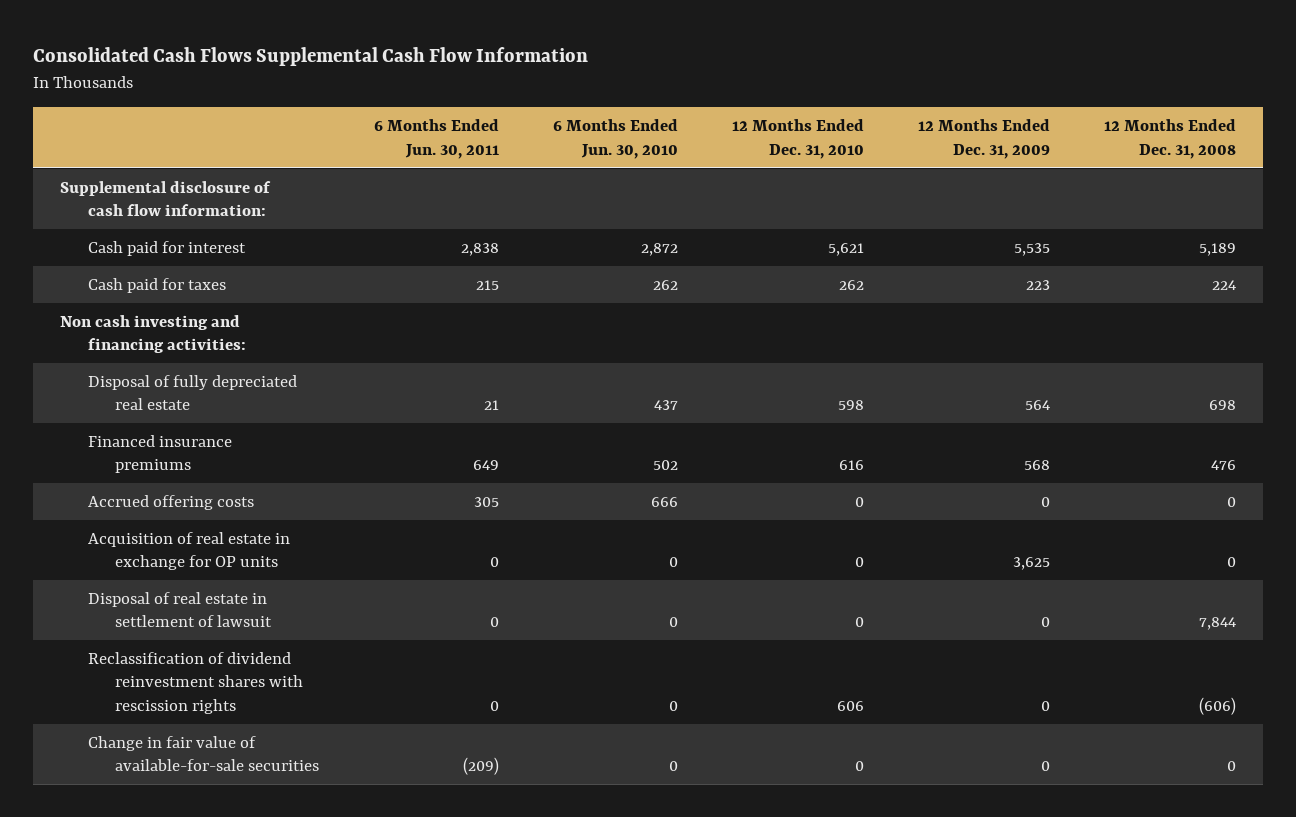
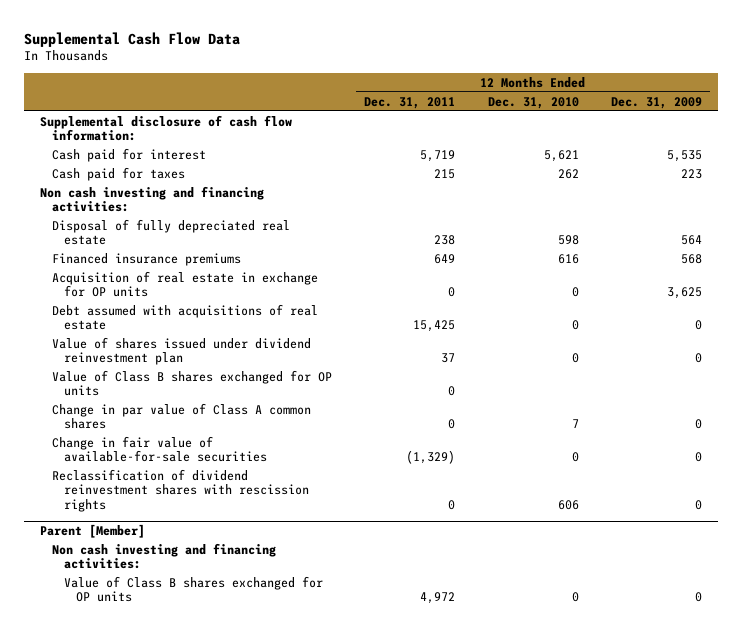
- Consolidated Cash Flows Supplemental Cash Flow Information
+ Supplemental Cash Flow Data
- | 6 Months Ended Jun. 30, 2011 | 6 Months Ended Jun. 30, 2010 | 12 Months Ended Dec. 31, 2010 | 12 Months Ended Dec. 31, 2009 | 12 Months Ended Dec. 31, 2008
+ | 12 Months Ended Dec. 31, 2011 | 12 Months Ended Dec. 31, 2010 | 12 Months Ended Dec. 31, 2009
- Accrued offering costs | 305 | 666 | 0 | 0 | 0
- Disposal of real estate in settlement of lawsuit | 0 | 0 | 0 | 0 | 7,844
+ Debt assumed with acquisitions of real estate | 15,425 | 0 | 0
+ Value of shares issued under dividend reinvestment plan | 37 | 0 | 0
+ Value of Class B shares exchanged for OP units | 0 | |
+ Change in par value of Class A common shares | 0 | 7 | 0
moved down: Reclassification of dividend reinvestment shares with rescission rights | 0 | 606 | 0
+ Parent [Member]
+ Non cash investing and financing activities:
+ Value of Class B shares exchanged for OP units | 4,972 | 0 | 0

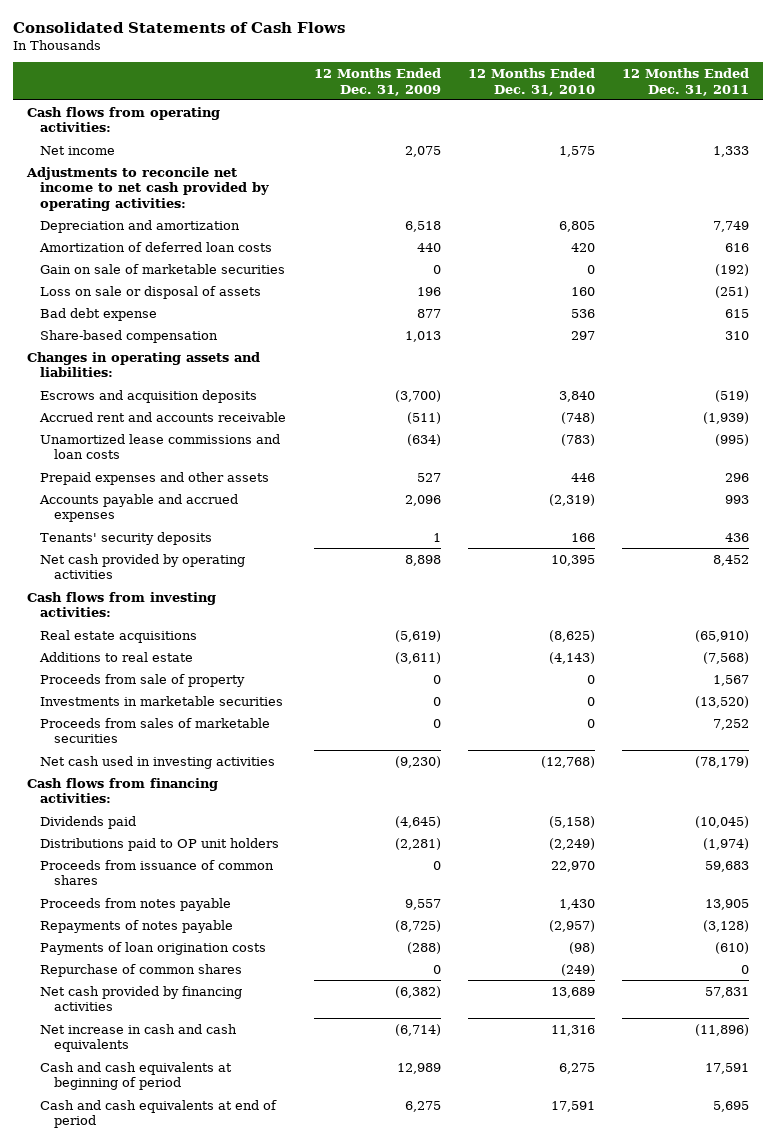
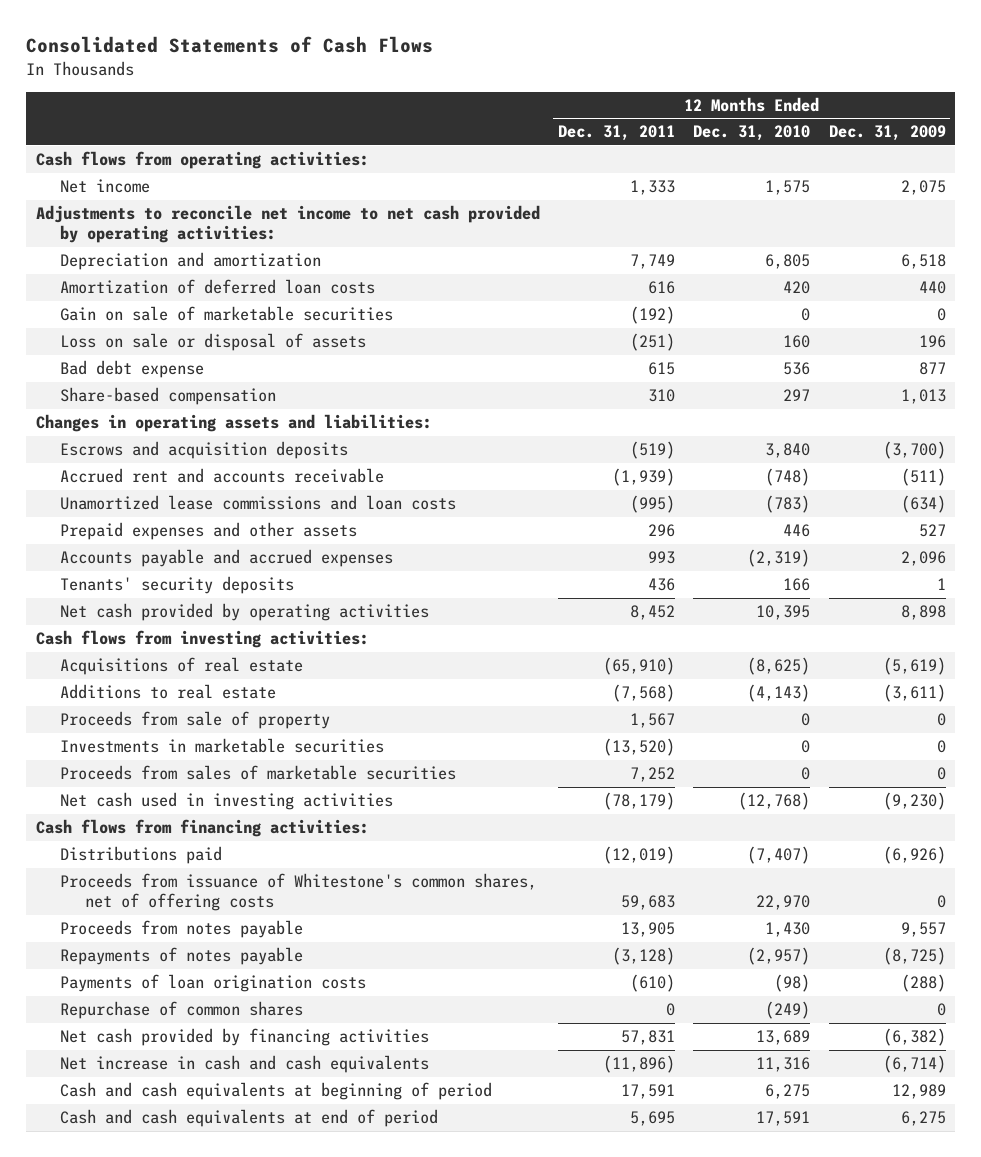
- | 12 Months Ended Dec. 31, 2009 | 12 Months Ended Dec. 31, 2010 | 12 Months Ended Dec. 31, 2011
+ | 12 Months Ended Dec. 31, 2011 | 12 Months Ended Dec. 31, 2010 | 12 Months Ended Dec. 31, 2009
- Real estate acquisitions | (5,619) | (8,625) | (65,910)
+ Acquisitions of real estate | (65,910) | (8,625) | (5,619)
- Dividends paid | (4,645) | (5,158) | (10,045)
- Distributions paid to OP unit holders | (2,281) | (2,249) | (1,974)
- Proceeds from issuance of common shares | 0 | 22,970 | 59,683
+ Distributions paid | (12,019) | (7,407) | (6,926)
+ Proceeds from issuance of Whitestone's common shares, net of offering costs | 59,683 | 22,970 | 0

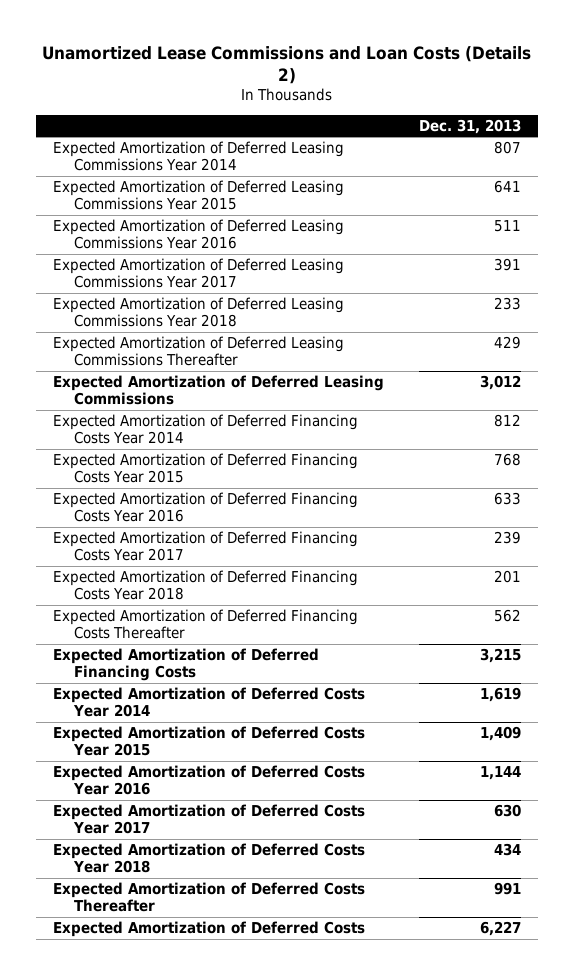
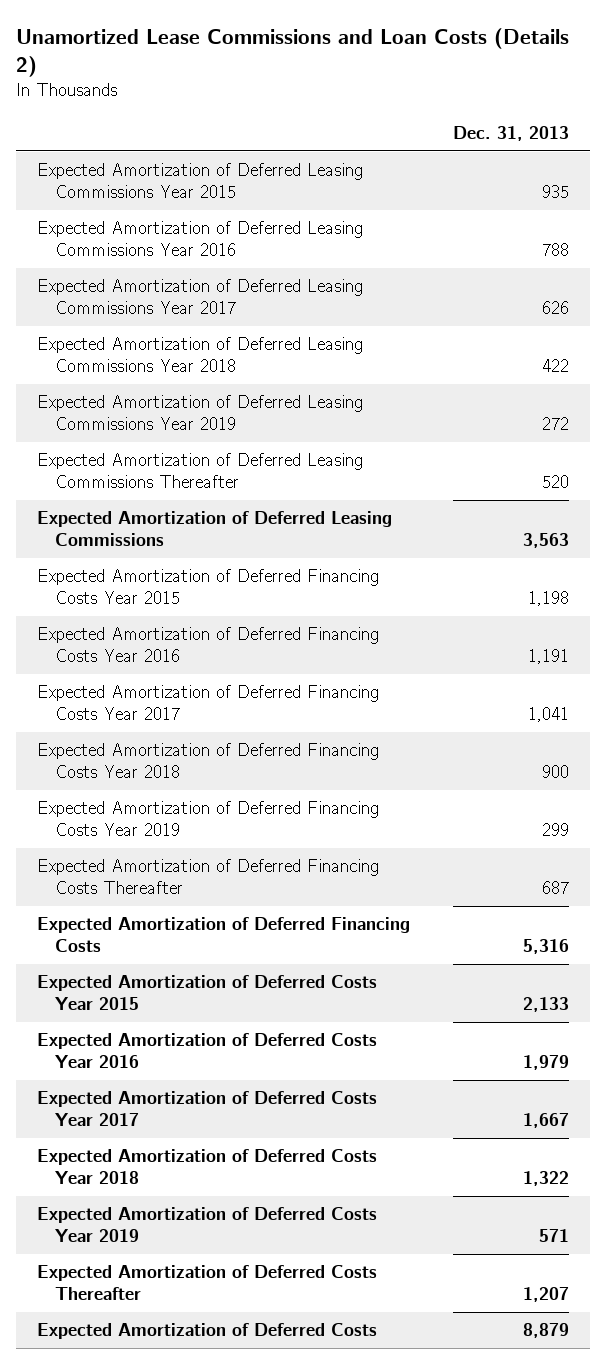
- Expected Amortization of Deferred Leasing Commissions Year 2014 | 807
- Expected Amortization of Deferred Leasing Commissions Year 2015 | 641
- Expected Amortization of Deferred Leasing Commissions Year 2016 | 511
- Expected Amortization of Deferred Leasing Commissions Year 2017 | 391
- Expected Amortization of Deferred Leasing Commissions Year 2018 | 233
- Expected Amortization of Deferred Leasing Commissions Thereafter | 429
- Expected Amortization of Deferred Leasing Commissions | 3,012
- Expected Amortization of Deferred Financing Costs Year 2014 | 812
- Expected Amortization of Deferred Financing Costs Year 2015 | 768
- Expected Amortization of Deferred Financing Costs Year 2016 | 633
- Expected Amortization of Deferred Financing Costs Year 2017 | 239
- Expected Amortization of Deferred Financing Costs Year 2018 | 201
- Expected Amortization of Deferred Financing Costs Thereafter | 562
- Expected Amortization of Deferred Financing Costs | 3,215
- Expected Amortization of Deferred Costs Year 2014 | 1,619
- Expected Amortization of Deferred Costs Year 2015 | 1,409
- Expected Amortization of Deferred Costs Year 2016 | 1,144
- Expected Amortization of Deferred Costs Year 2017 | 630
- Expected Amortization of Deferred Costs Year 2018 | 434
- Expected Amortization of Deferred Costs Thereafter | 991
- Expected Amortization of Deferred Costs | 6,227
+ Expected Amortization of Deferred Leasing Commissions Year 2015 | 935
+ Expected Amortization of Deferred Leasing Commissions Year 2016 | 788
+ Expected Amortization of Deferred Leasing Commissions Year 2017 | 626
+ Expected Amortization of Deferred Leasing Commissions Year 2018 | 422
+ Expected Amortization of Deferred Leasing Commissions Year 2019 | 272
+ Expected Amortization of Deferred Leasing Commissions Thereafter | 520
+ Expected Amortization of Deferred Leasing Commissions | 3,563
+ Expected Amortization of Deferred Financing Costs Year 2015 | 1,198
+ Expected Amortization of Deferred Financing Costs Year 2016 | 1,191
+ Expected Amortization of Deferred Financing Costs Year 2017 | 1,041
+ Expected Amortization of Deferred Financing Costs Year 2018 | 900
+ Expected Amortization of Deferred Financing Costs Year 2019 | 299
+ Expected Amortization of Deferred Financing Costs Thereafter | 687
+ Expected Amortization of Deferred Financing Costs | 5,316
+ Expected Amortization of Deferred Costs Year 2015 | 2,133
+ Expected Amortization of Deferred Costs Year 2016 | 1,979
+ Expected Amortization of Deferred Costs Year 2017 | 1,667
+ Expected Amortization of Deferred Costs Year 2018 | 1,322
+ Expected Amortization of Deferred Costs Year 2019 | 571
+ Expected Amortization of Deferred Costs Thereafter | 1,207
+ Expected Amortization of Deferred Costs | 8,879

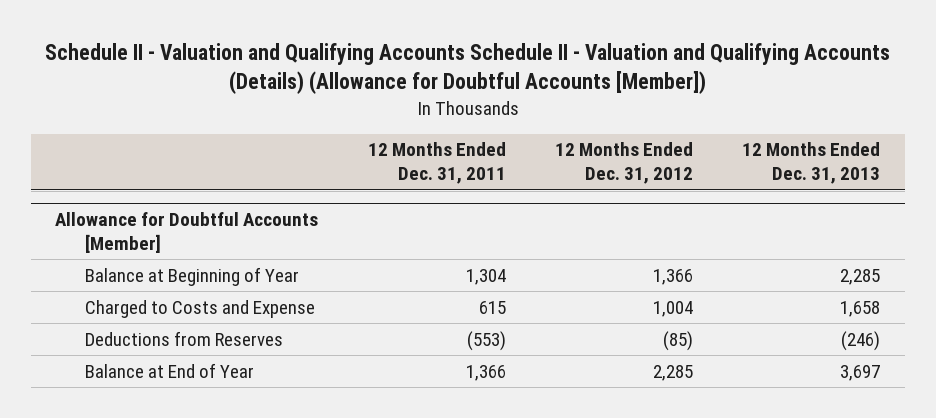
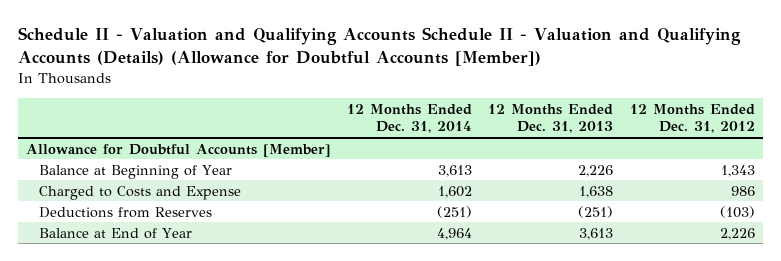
- | 12 Months Ended Dec. 31, 2011 | 12 Months Ended Dec. 31, 2012 | 12 Months Ended Dec. 31, 2013
+ | 12 Months Ended Dec. 31, 2014 | 12 Months Ended Dec. 31, 2013 | 12 Months Ended Dec. 31, 2012
@ Allowance for Doubtful Accounts [Member]
- Balance at Beginning of Year | 1,304 | 1,366 | 2,285
- Charged to Costs and Expense | 615 | 1,004 | 1,658
- Deductions from Reserves | (553) | (85) | (246)
- Balance at End of Year | 1,366 | 2,285 | 3,697
+ Balance at Beginning of Year | 3,613 | 2,226 | 1,343
+ Charged to Costs and Expense | 1,602 | 1,638 | 986
+ Deductions from Reserves | (251) | (251) | (103)
+ Balance at End of Year | 4,964 | 3,613 | 2,226

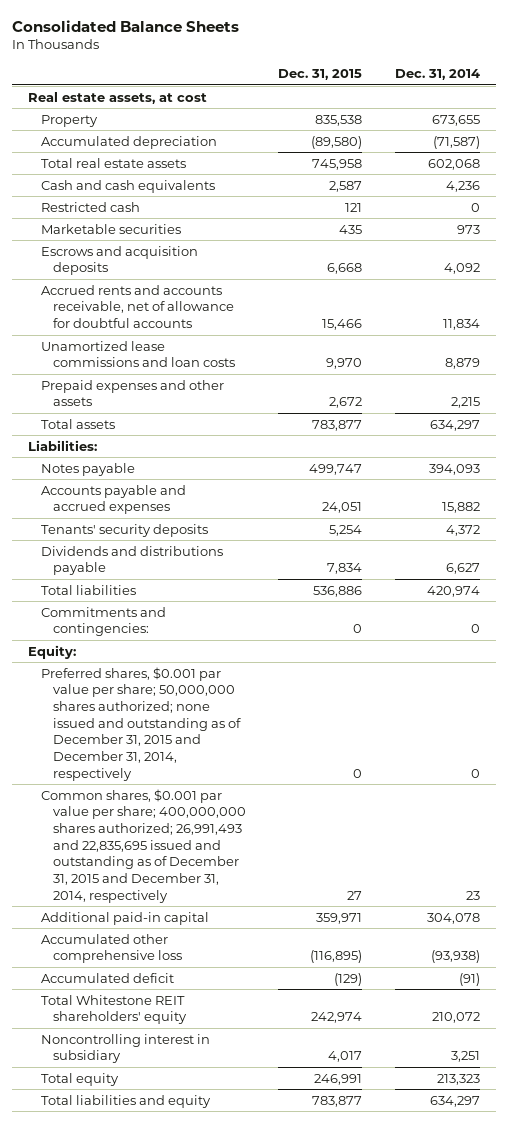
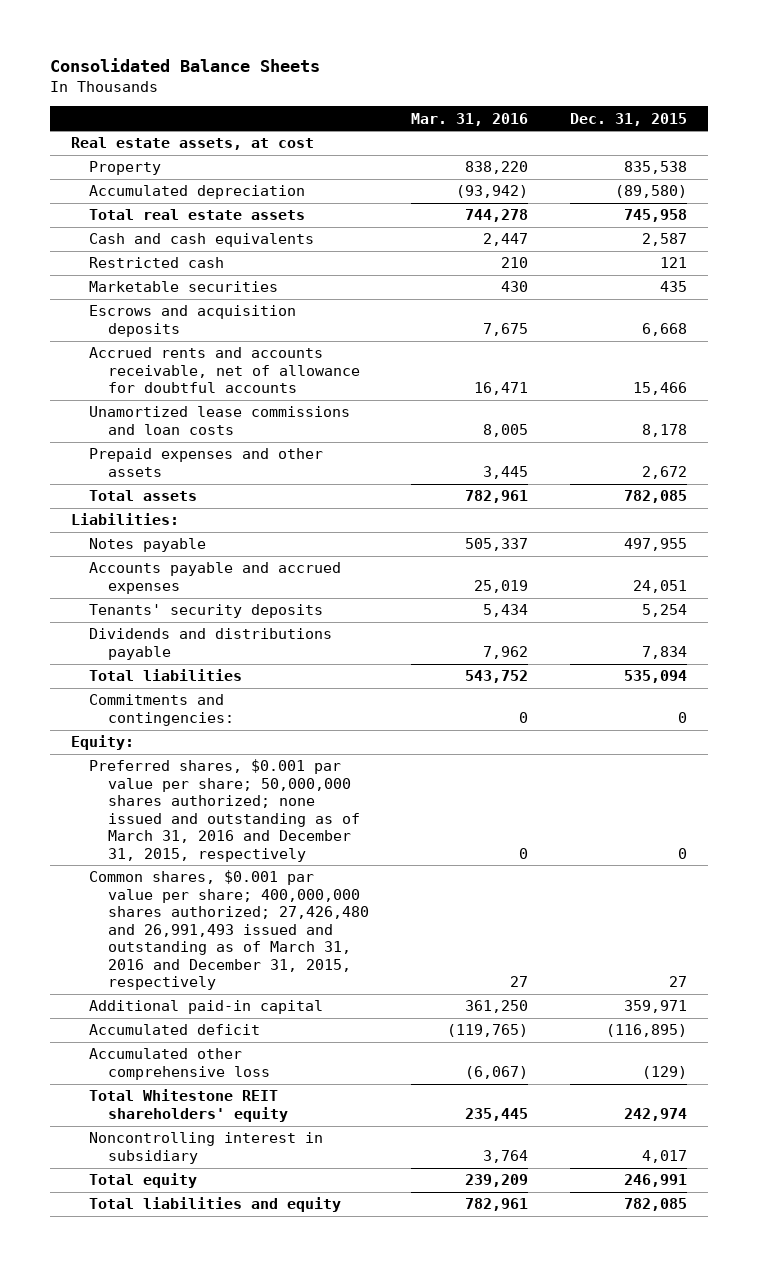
- | Dec. 31, 2015 | Dec. 31, 2014
+ | Mar. 31, 2016 | Dec. 31, 2015
- Unamortized lease commissions and loan costs | 9,970 | 8,879
+ Unamortized lease commissions and loan costs | 8,005 | 8,178
- Total assets | 783,877 | 634,297
+ Total assets | 782,961 | 782,085
- Notes payable | 499,747 | 394,093
+ Notes payable | 505,337 | 497,955
- Total liabilities | 536,886 | 420,974
+ Total liabilities | 543,752 | 535,094
- Preferred shares, $0.001 par value per share; 50,000,000 shares authorized; none issued and outstanding as of December 31, 2015 and December 31, 2014, respectively | 0 | 0
- Common shares, $0.001 par value per share; 400,000,000 shares authorized; 26,991,493 and 22,835,695 issued and outstanding as of December 31, 2015 and December 31, 2014, respectively | 27 | 23
+ Preferred shares, $0.001 par value per share; 50,000,000 shares authorized; none issued and outstanding as of March 31, 2016 and December 31, 2015, respectively | 0 | 0
+ Common shares, $0.001 par value per share; 400,000,000 shares authorized; 27,426,480 and 26,991,493 issued and outstanding as of March 31, 2016 and December 31, 2015, respectively | 27 | 27
- Accumulated other comprehensive loss | (116,895) | (93,938)
- Accumulated deficit | (129) | (91)
+ Accumulated deficit | (119,765) | (116,895)
+ Accumulated other comprehensive loss | (6,067) | (129)
- Total liabilities and equity | 783,877 | 634,297
+ Total liabilities and equity | 782,961 | 782,085

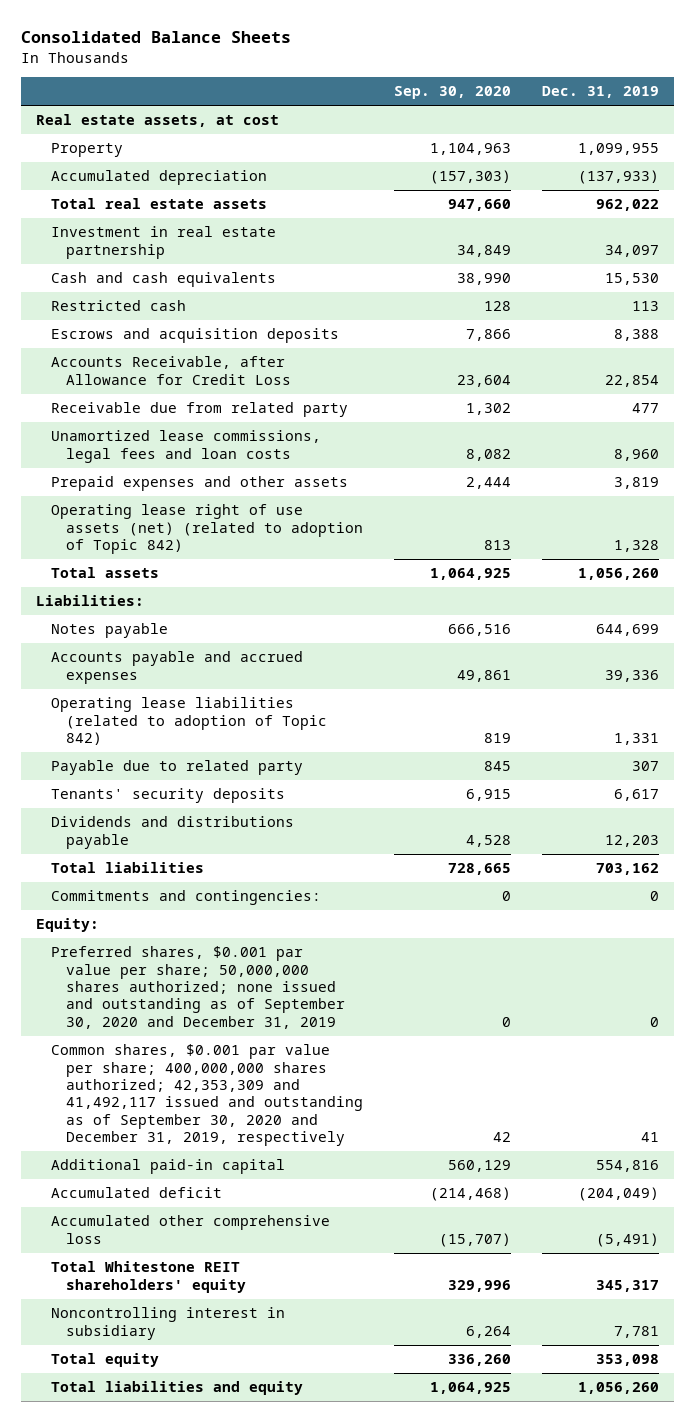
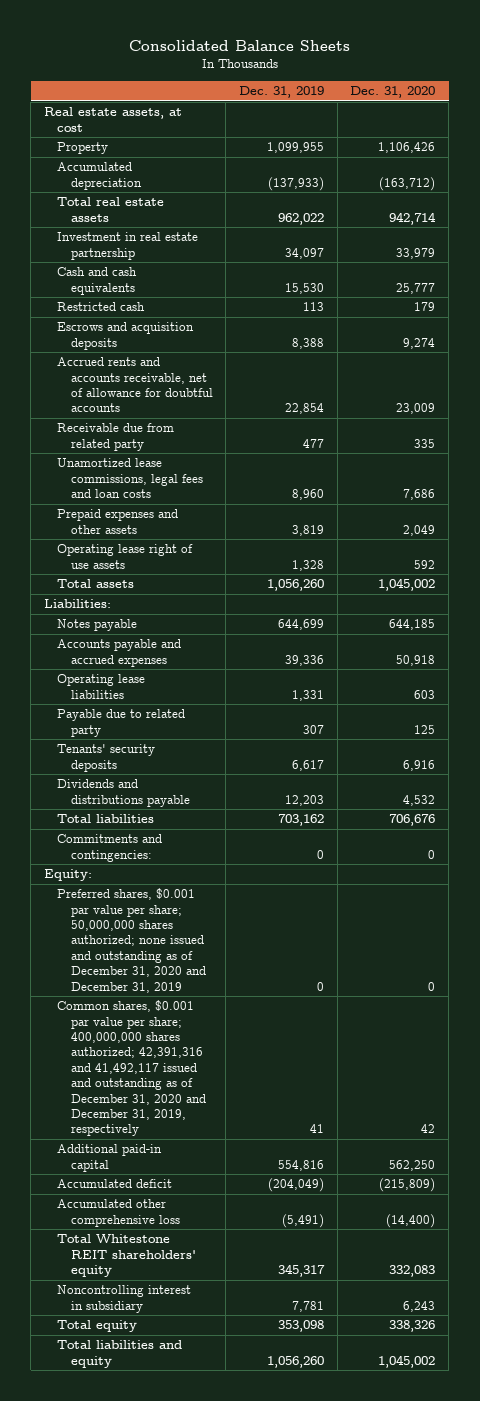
- | Sep. 30, 2020 | Dec. 31, 2019
+ | Dec. 31, 2019 | Dec. 31, 2020
- Accounts Receivable, after Allowance for Credit Loss | 23,604 | 22,854
+ Accrued rents and accounts receivable, net of allowance for doubtful accounts | 22,854 | 23,009
- Operating lease right of use assets (net) (related to adoption of Topic 842) | 813 | 1,328
+ Operating lease right of use assets | 1,328 | 592
- Operating lease liabilities (related to adoption of Topic 842) | 819 | 1,331
+ Operating lease liabilities | 1,331 | 603
- Preferred shares, $0.001 par value per share; 50,000,000 shares authorized; none issued and outstanding as of September 30, 2020 and December 31, 2019 | 0 | 0
- Common shares, $0.001 par value per share; 400,000,000 shares authorized; 42,353,309 and 41,492,117 issued and outstanding as of September 30, 2020 and December 31, 2019, respectively | 42 | 41
+ Preferred shares, $0.001 par value per share; 50,000,000 shares authorized; none issued and outstanding as of December 31, 2020 and December 31, 2019 | 0 | 0
+ Common shares, $0.001 par value per share; 400,000,000 shares authorized; 42,391,316 and 41,492,117 issued and outstanding as of December 31, 2020 and December 31, 2019, respectively | 41 | 42

